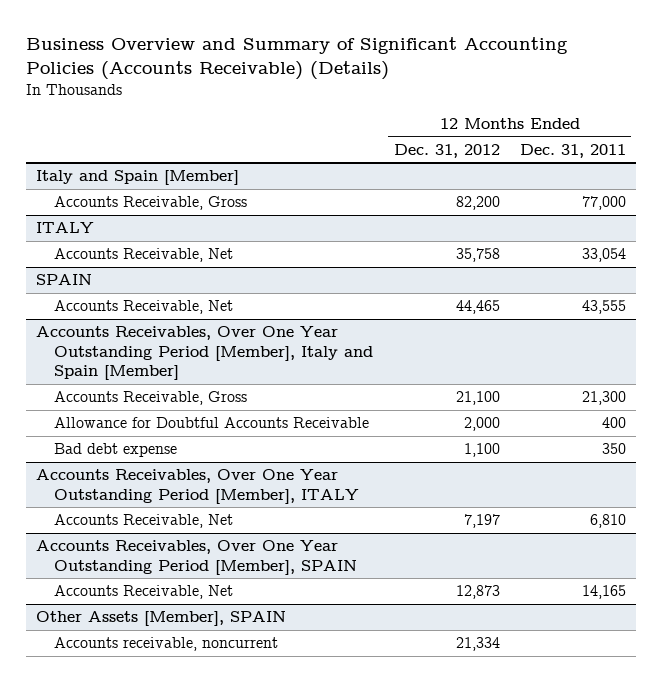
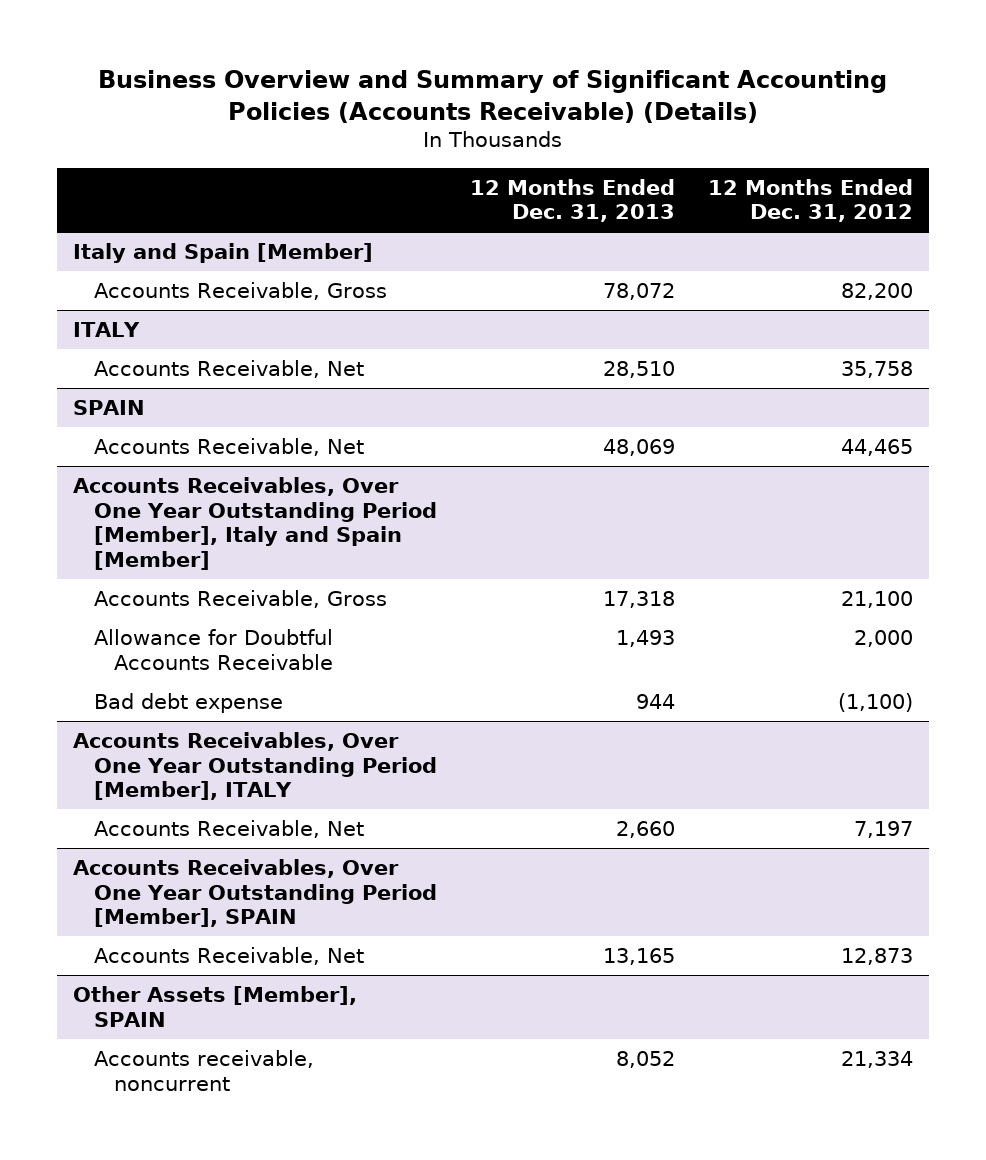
- | 12 Months Ended Dec. 31, 2012 | 12 Months Ended Dec. 31, 2011
+ | 12 Months Ended Dec. 31, 2013 | 12 Months Ended Dec. 31, 2012
@ Accounts Receivables, Over One Year Outstanding Period [Member], Italy and Spain [Member]
- Bad debt expense | 1,100 | 350
+ Bad debt expense | 944 | (1,100)

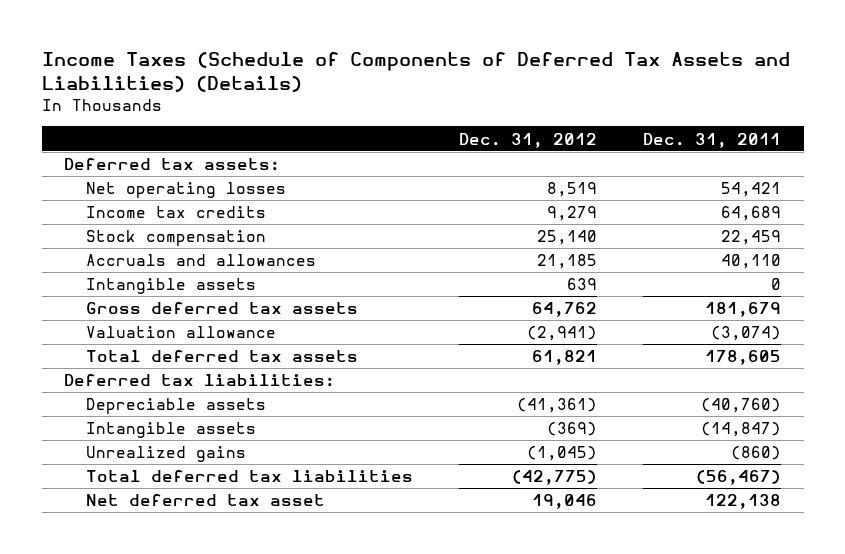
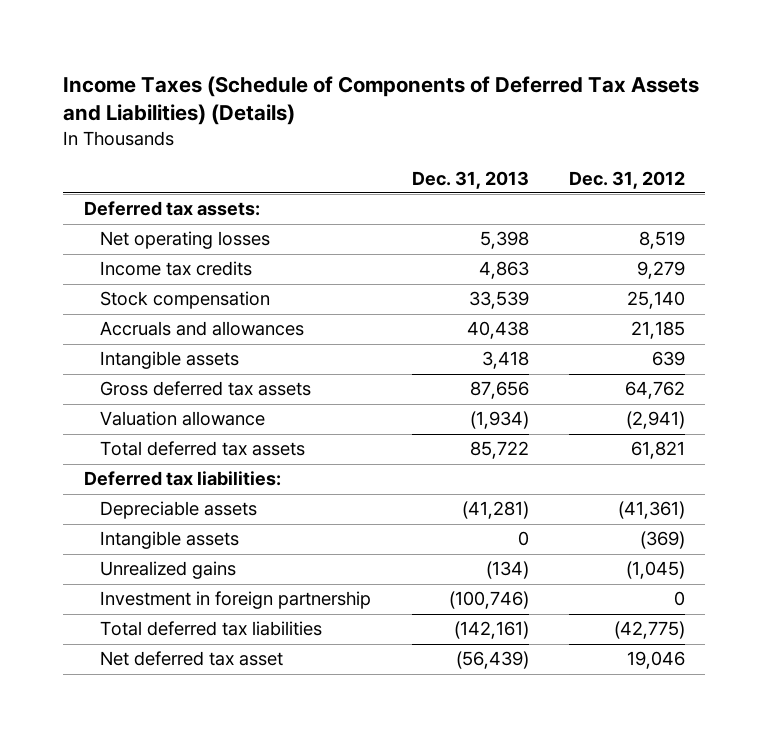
- | Dec. 31, 2012 | Dec. 31, 2011
+ | Dec. 31, 2013 | Dec. 31, 2012
+ Investment in foreign partnership | (100,746) | 0

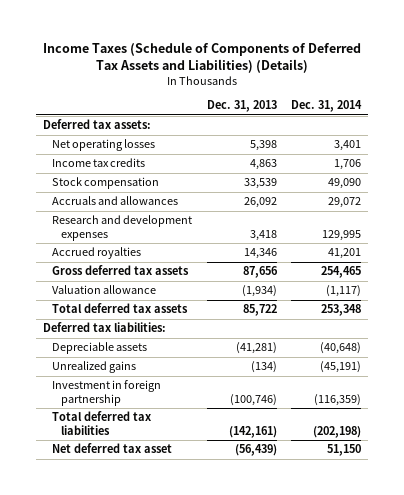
- | Dec. 31, 2013 | Dec. 31, 2012
+ | Dec. 31, 2013 | Dec. 31, 2014
- Accruals and allowances | 40,438 | 21,185
- Intangible assets | 3,418 | 639
+ Accruals and allowances | 26,092 | 29,072
+ Research and development expenses | 3,418 | 129,995
+ Accrued royalties | 14,346 | 41,201
- Intangible assets | 0 | (369)

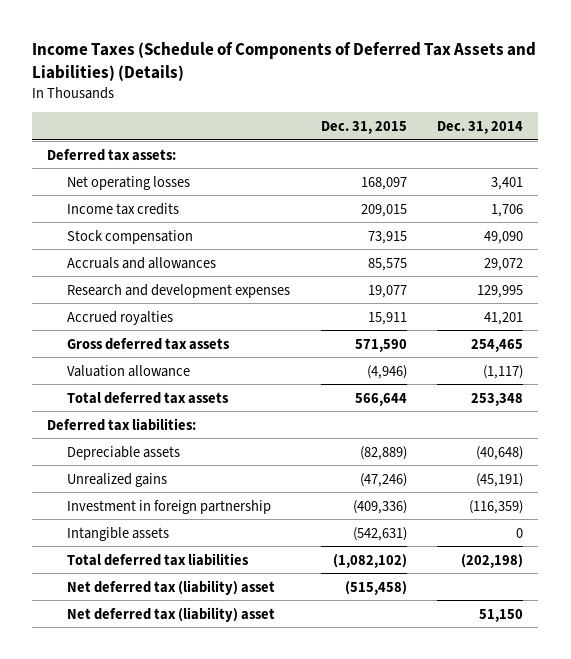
- | Dec. 31, 2013 | Dec. 31, 2014
+ | Dec. 31, 2015 | Dec. 31, 2014
+ Intangible assets | (542,631) | 0
- Net deferred tax asset | (56,439) | 51,150
+ Net deferred tax (liability) asset | (515,458) |
+ Net deferred tax (liability) asset | | 51,150

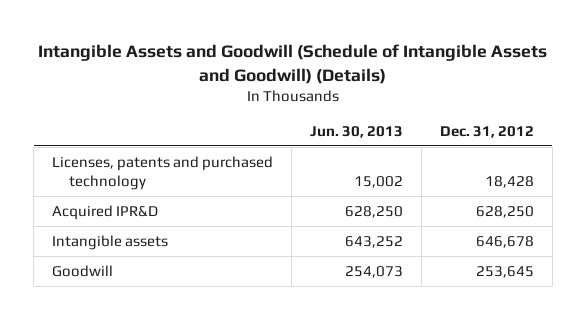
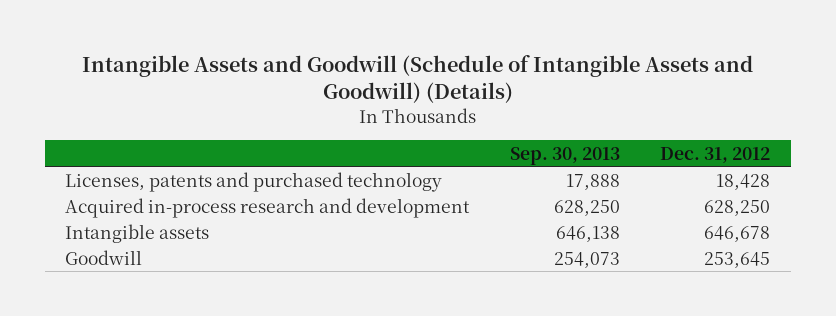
- | Jun. 30, 2013 | Dec. 31, 2012
+ | Sep. 30, 2013 | Dec. 31, 2012
- Acquired IPR&D | 628,250 | 628,250
+ Acquired in-process research and development | 628,250 | 628,250

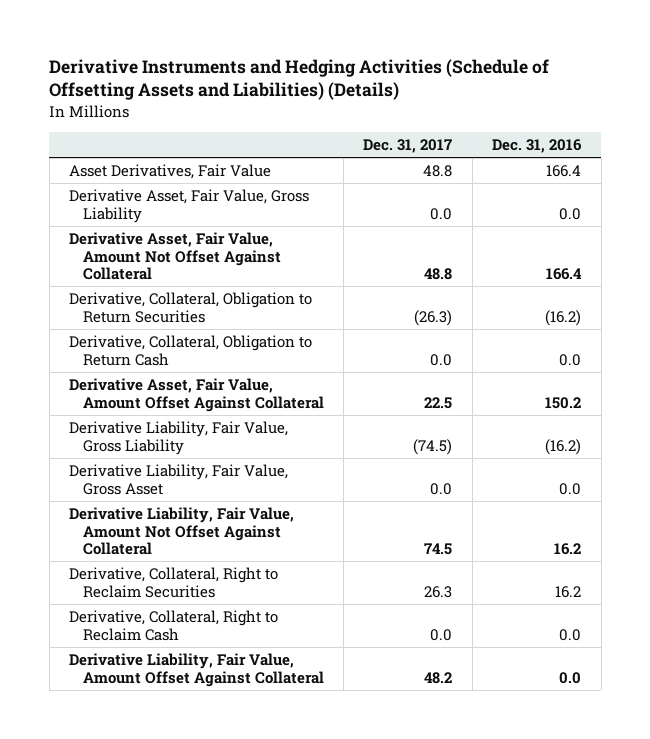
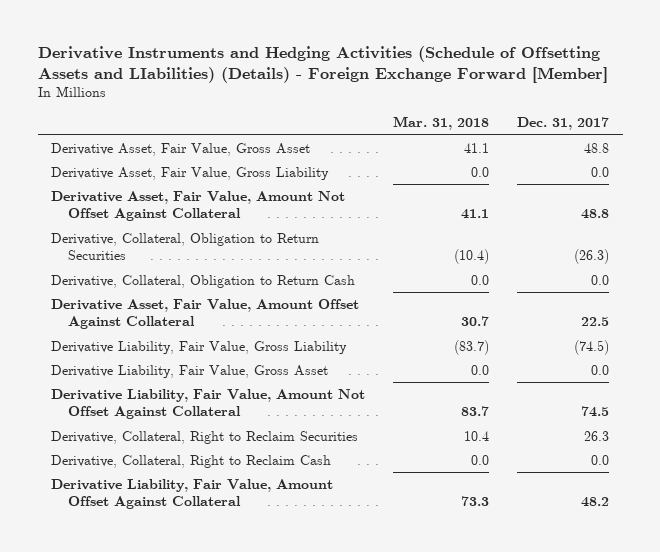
- Derivative Instruments and Hedging Activities (Schedule of Offsetting Assets and Liabilities) (Details)
+ Derivative Instruments and Hedging Activities (Schedule of Offsetting Assets and LIabilities) (Details) - Foreign Exchange Forward [Member]
- | Dec. 31, 2017 | Dec. 31, 2016
+ | Mar. 31, 2018 | Dec. 31, 2017
- Asset Derivatives, Fair Value | 48.8 | 166.4
+ Derivative Asset, Fair Value, Gross Asset | 41.1 | 48.8

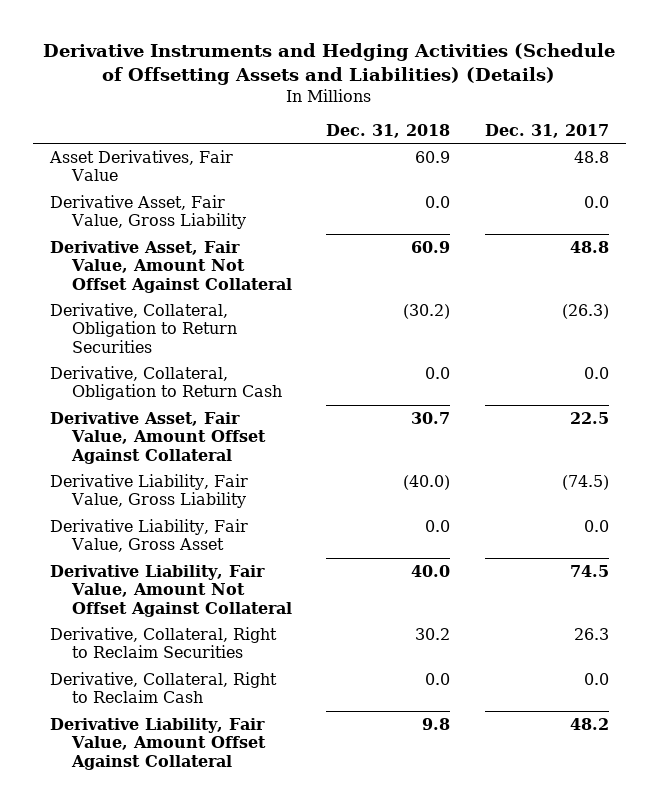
- Derivative Instruments and Hedging Activities (Schedule of Offsetting Assets and LIabilities) (Details) - Foreign Exchange Forward [Member]
+ Derivative Instruments and Hedging Activities (Schedule of Offsetting Assets and Liabilities) (Details)
- | Mar. 31, 2018 | Dec. 31, 2017
+ | Dec. 31, 2018 | Dec. 31, 2017
- Derivative Asset, Fair Value, Gross Asset | 41.1 | 48.8
+ Asset Derivatives, Fair Value | 60.9 | 48.8

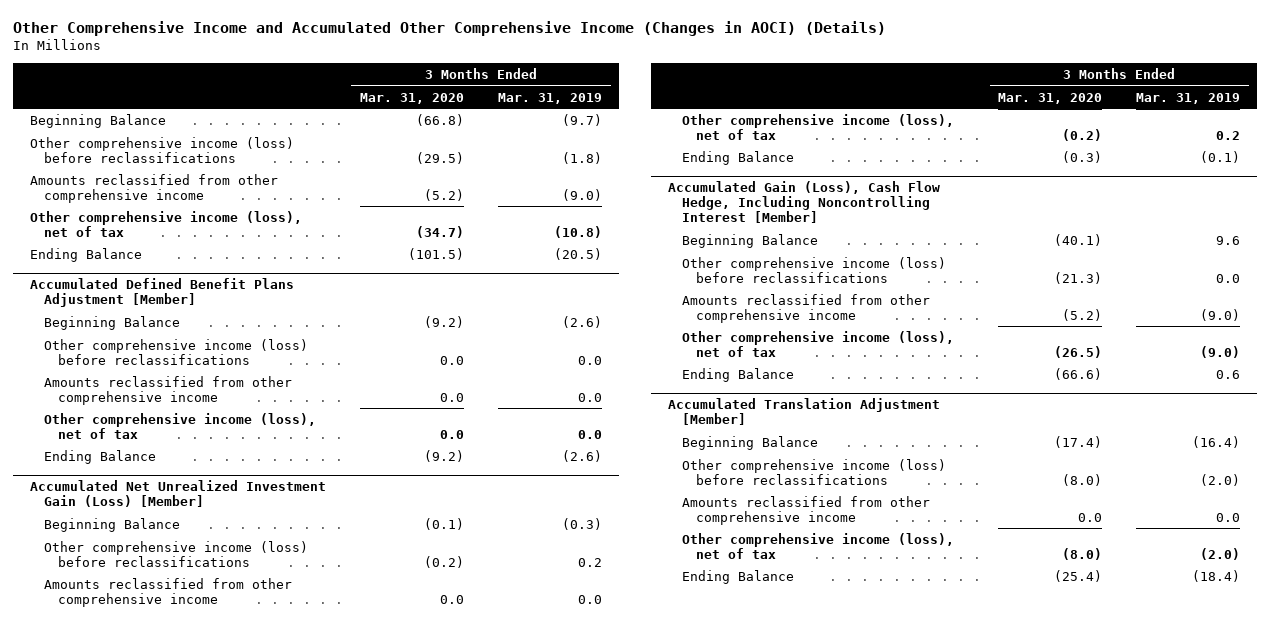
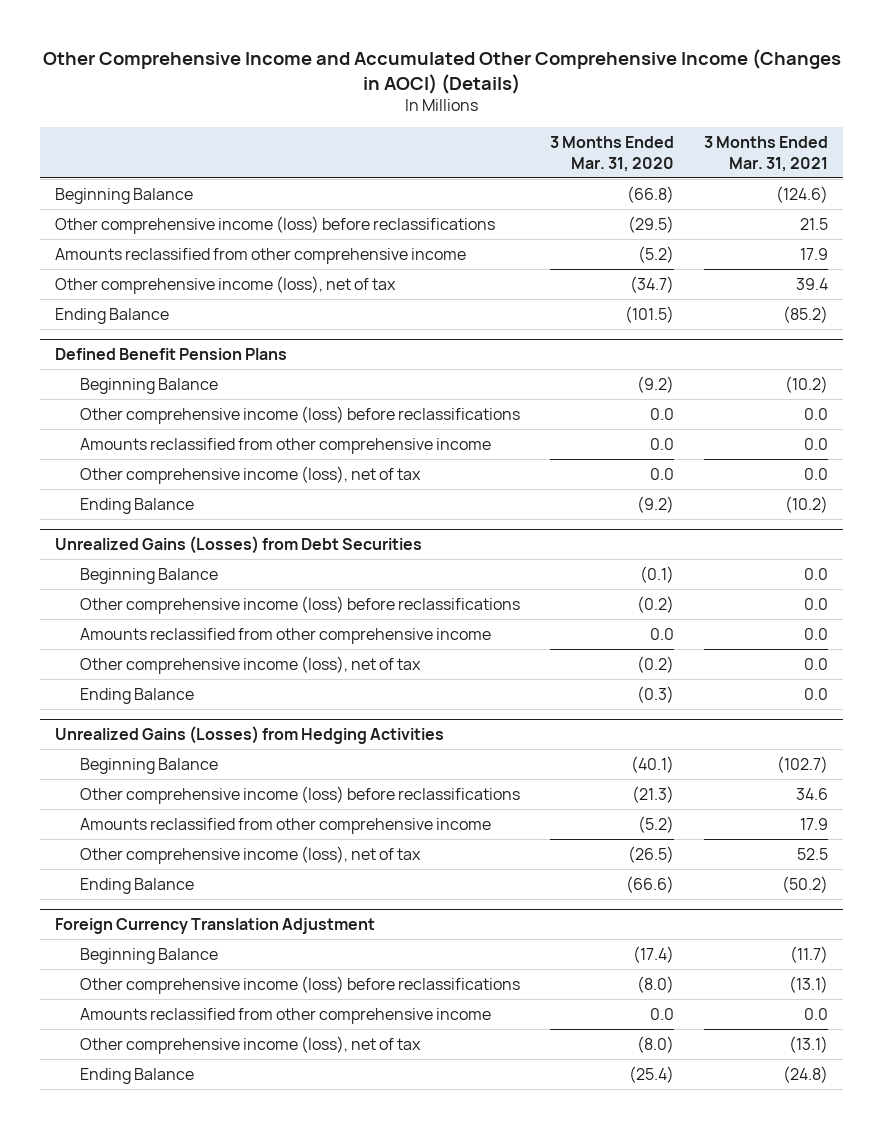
- | 3 Months Ended Mar. 31, 2020 | 3 Months Ended Mar. 31, 2019
+ | 3 Months Ended Mar. 31, 2020 | 3 Months Ended Mar. 31, 2021
- Accumulated Defined Benefit Plans Adjustment [Member]
+ Defined Benefit Pension Plans
- Accumulated Net Unrealized Investment Gain (Loss) [Member]
+ Unrealized Gains (Losses) from Debt Securities
- Accumulated Gain (Loss), Cash Flow Hedge, Including Noncontrolling Interest [Member]
+ Unrealized Gains (Losses) from Hedging Activities
- Accumulated Translation Adjustment [Member]
+ Foreign Currency Translation Adjustment

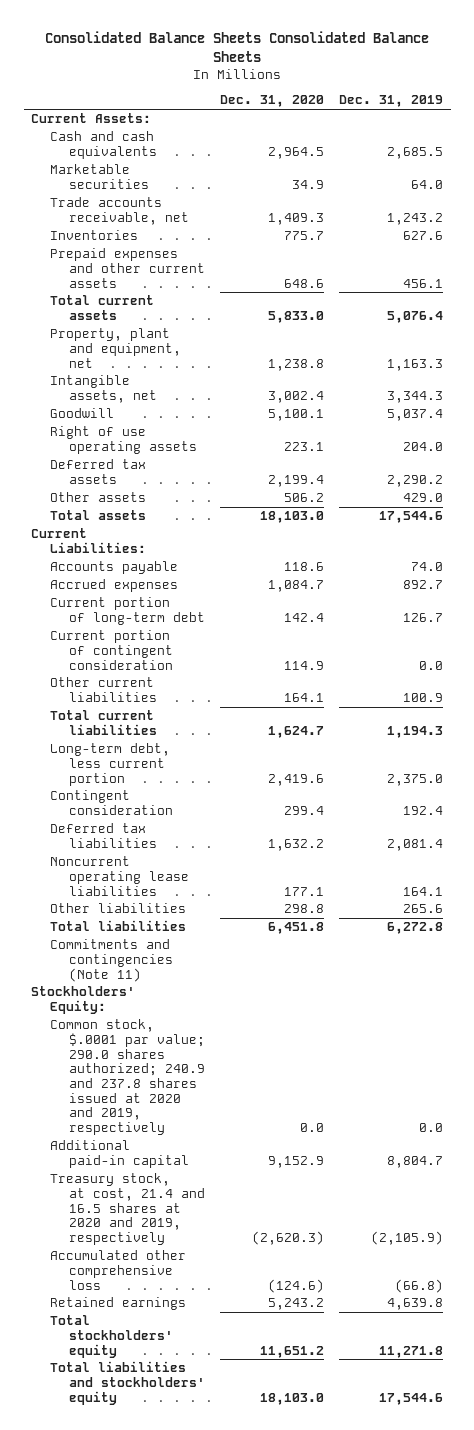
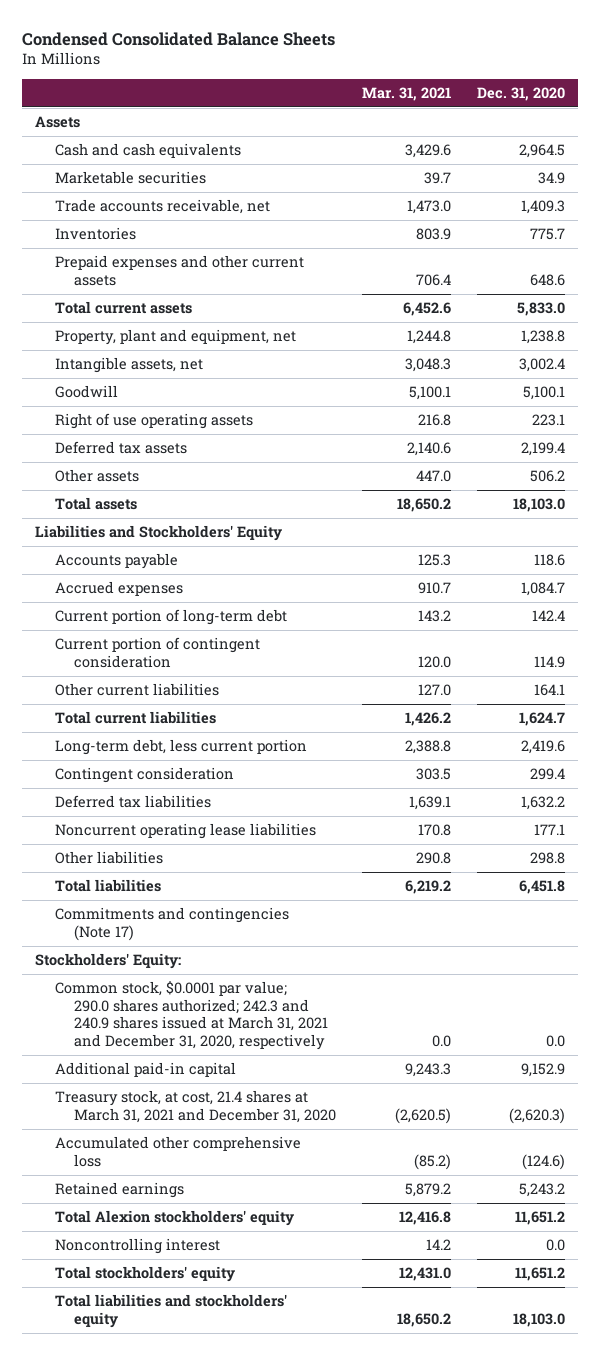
- Consolidated Balance Sheets Consolidated Balance Sheets
+ Condensed Consolidated Balance Sheets
- | Dec. 31, 2020 | Dec. 31, 2019
+ | Mar. 31, 2021 | Dec. 31, 2020
- Current Assets:
+ Assets
- Current Liabilities:
+ Liabilities and Stockholders' Equity
- Commitments and contingencies (Note 11)
+ Commitments and contingencies (Note 17)
- Common stock, $.0001 par value; 290.0 shares authorized; 240.9 and 237.8 shares issued at 2020 and 2019, respectively | 0.0 | 0.0
+ Common stock, $0.0001 par value; 290.0 shares authorized; 242.3 and 240.9 shares issued at March 31, 2021 and December 31, 2020, respectively | 0.0 | 0.0
- Treasury stock, at cost, 21.4 and 16.5 shares at 2020 and 2019, respectively | (2,620.3) | (2,105.9)
+ Treasury stock, at cost, 21.4 shares at March 31, 2021 and December 31, 2020 | (2,620.5) | (2,620.3)
+ Total Alexion stockholders' equity | 12,416.8 | 11,651.2
+ Noncontrolling interest | 14.2 | 0.0

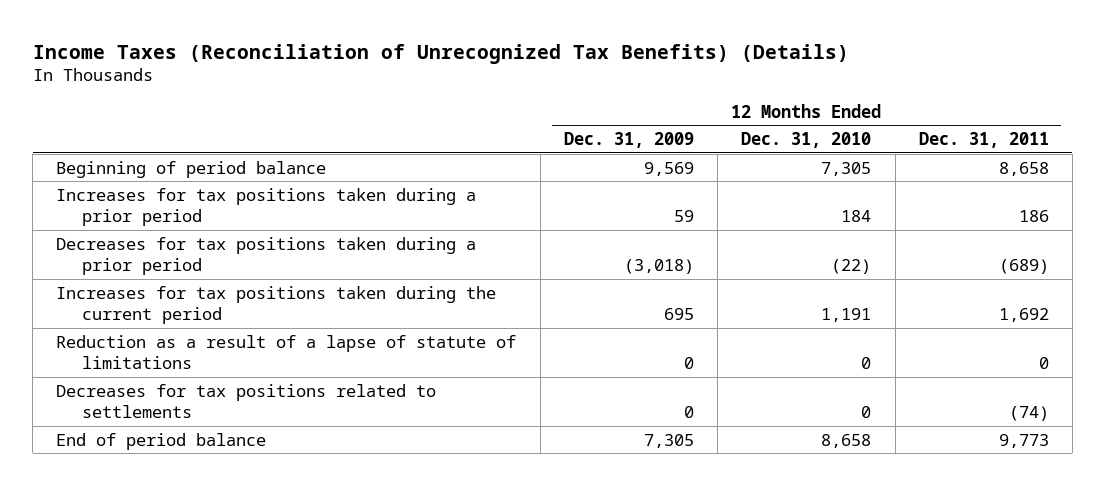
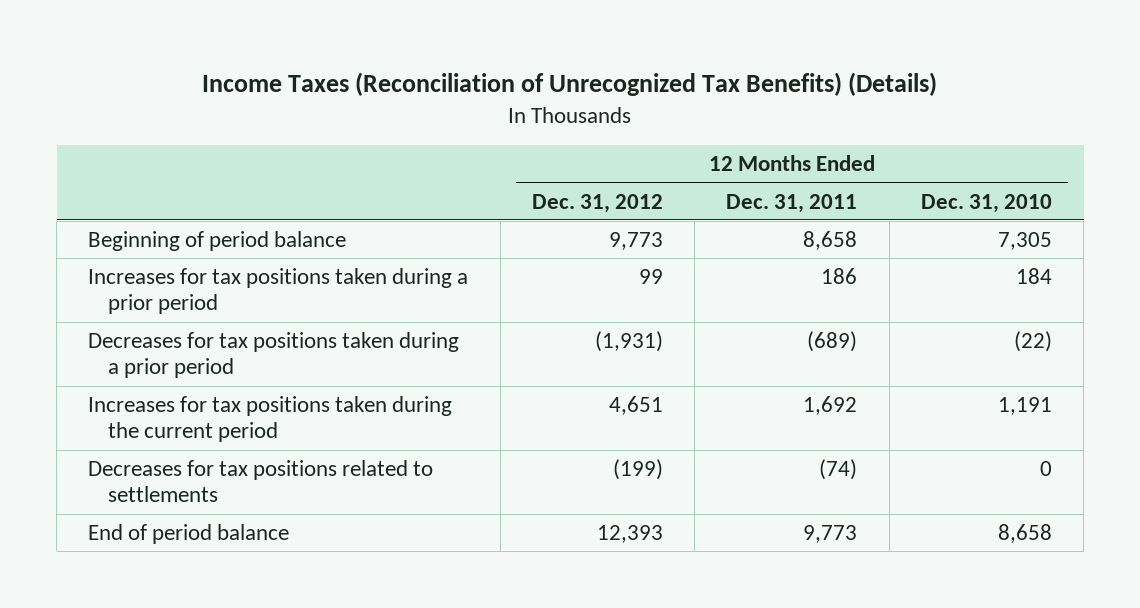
- | 12 Months Ended Dec. 31, 2009 | 12 Months Ended Dec. 31, 2010 | 12 Months Ended Dec. 31, 2011
+ | 12 Months Ended Dec. 31, 2012 | 12 Months Ended Dec. 31, 2011 | 12 Months Ended Dec. 31, 2010
- Reduction as a result of a lapse of statute of limitations | 0 | 0 | 0

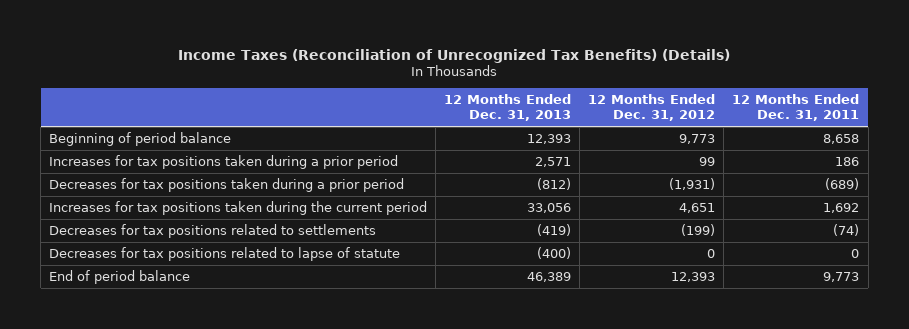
- | 12 Months Ended Dec. 31, 2012 | 12 Months Ended Dec. 31, 2011 | 12 Months Ended Dec. 31, 2010
+ | 12 Months Ended Dec. 31, 2013 | 12 Months Ended Dec. 31, 2012 | 12 Months Ended Dec. 31, 2011
+ Decreases for tax positions related to lapse of statute | (400) | 0 | 0

